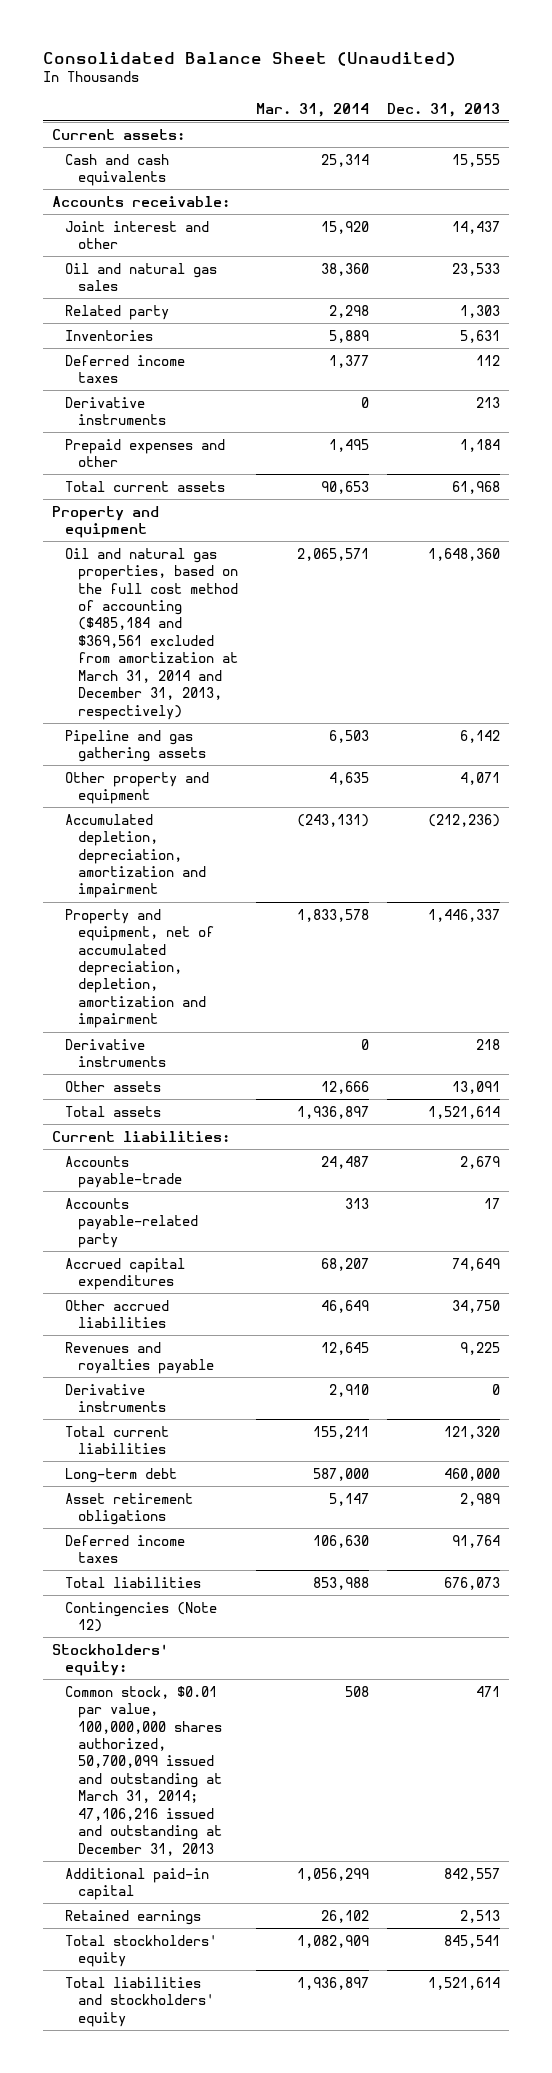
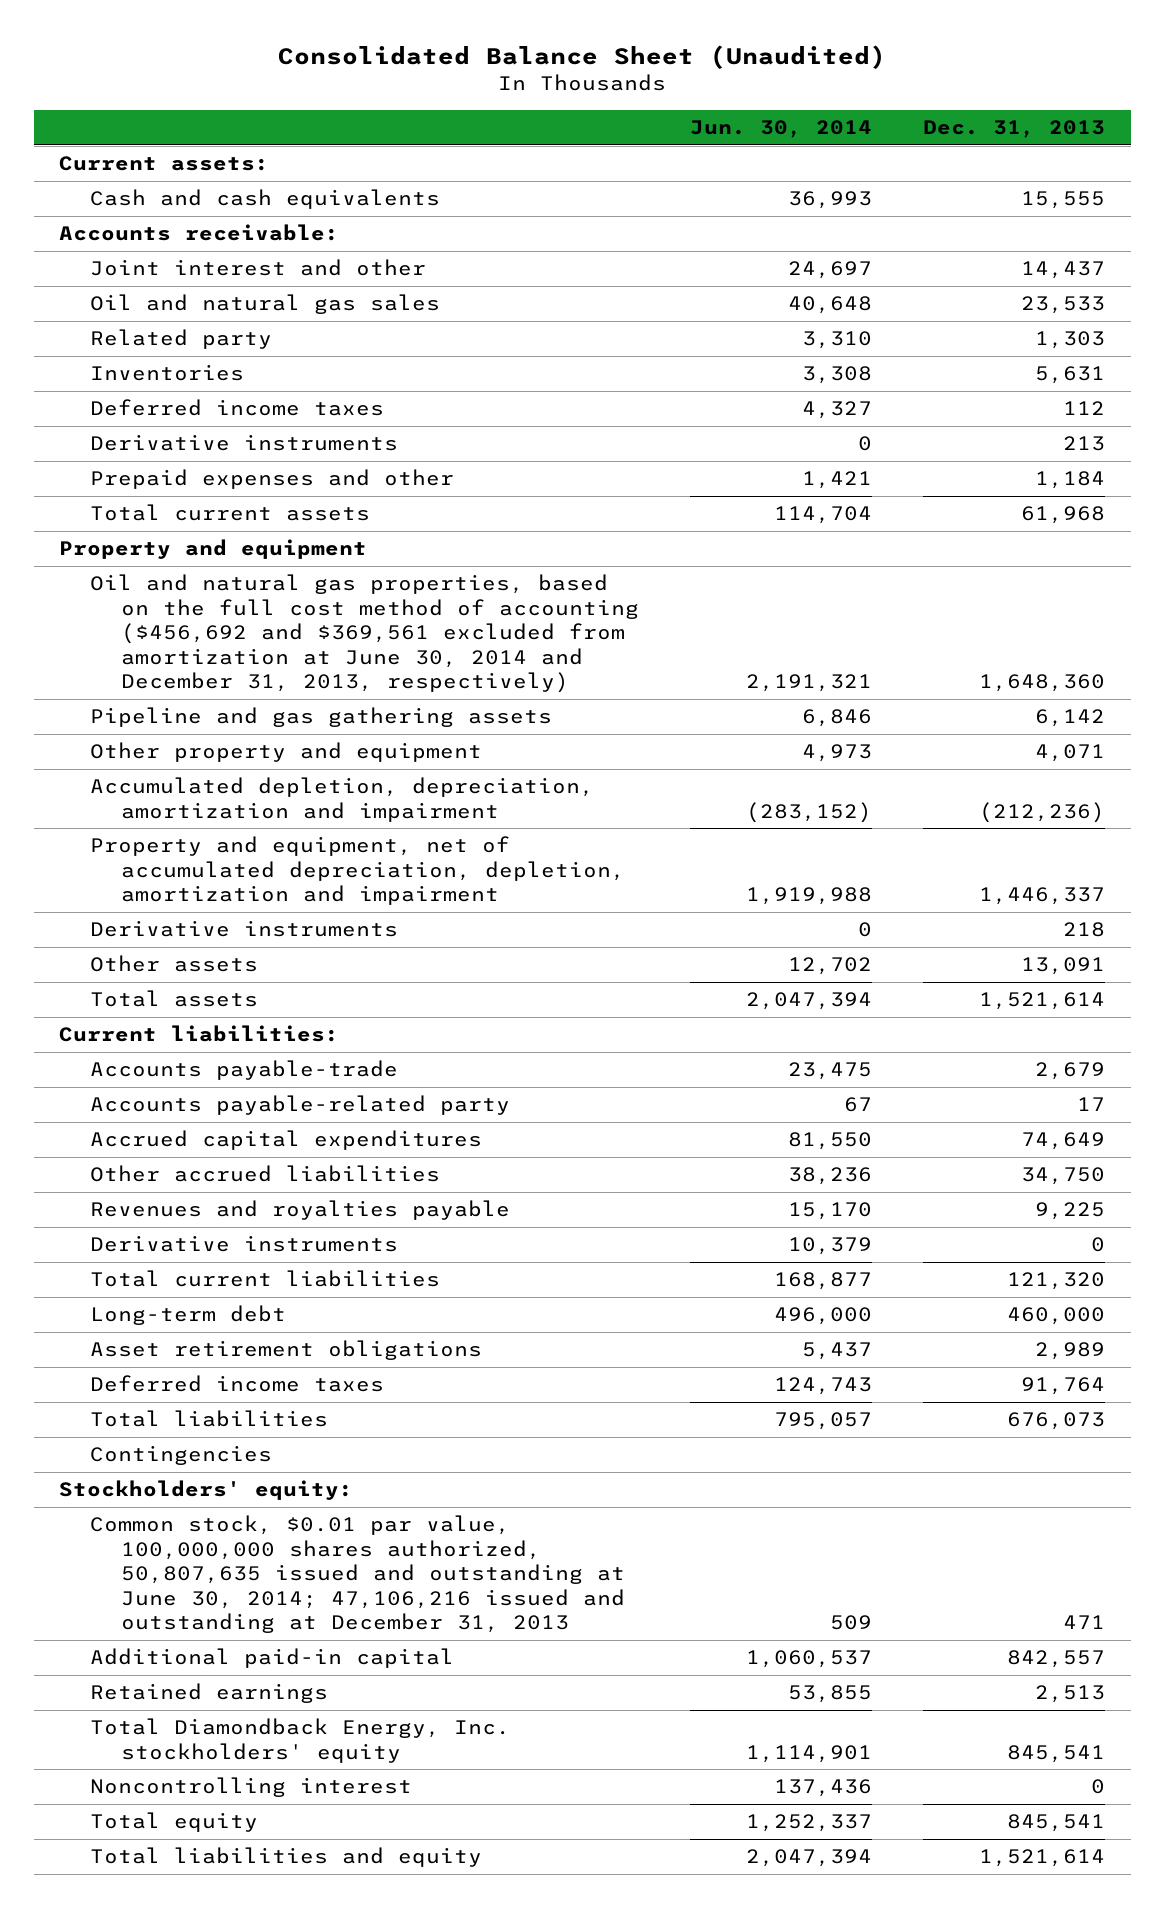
- | Mar. 31, 2014 | Dec. 31, 2013
+ | Jun. 30, 2014 | Dec. 31, 2013
- Oil and natural gas properties, based on the full cost method of accounting ($485,184 and $369,561 excluded from amortization at March 31, 2014 and December 31, 2013, respectively) | 2,065,571 | 1,648,360
+ Oil and natural gas properties, based on the full cost method of accounting ($456,692 and $369,561 excluded from amortization at June 30, 2014 and December 31, 2013, respectively) | 2,191,321 | 1,648,360
- Contingencies (Note 12)
+ Contingencies
- Common stock, $0.01 par value, 100,000,000 shares authorized, 50,700,099 issued and outstanding at March 31, 2014; 47,106,216 issued and outstanding at December 31, 2013 | 508 | 471
+ Common stock, $0.01 par value, 100,000,000 shares authorized, 50,807,635 issued and outstanding at June 30, 2014; 47,106,216 issued and outstanding at December 31, 2013 | 509 | 471
- Total stockholders' equity | 1,082,909 | 845,541
- Total liabilities and stockholders' equity | 1,936,897 | 1,521,614
+ Total Diamondback Energy, Inc. stockholders' equity | 1,114,901 | 845,541
+ Noncontrolling interest | 137,436 | 0
+ Total equity | 1,252,337 | 845,541
+ Total liabilities and equity | 2,047,394 | 1,521,614

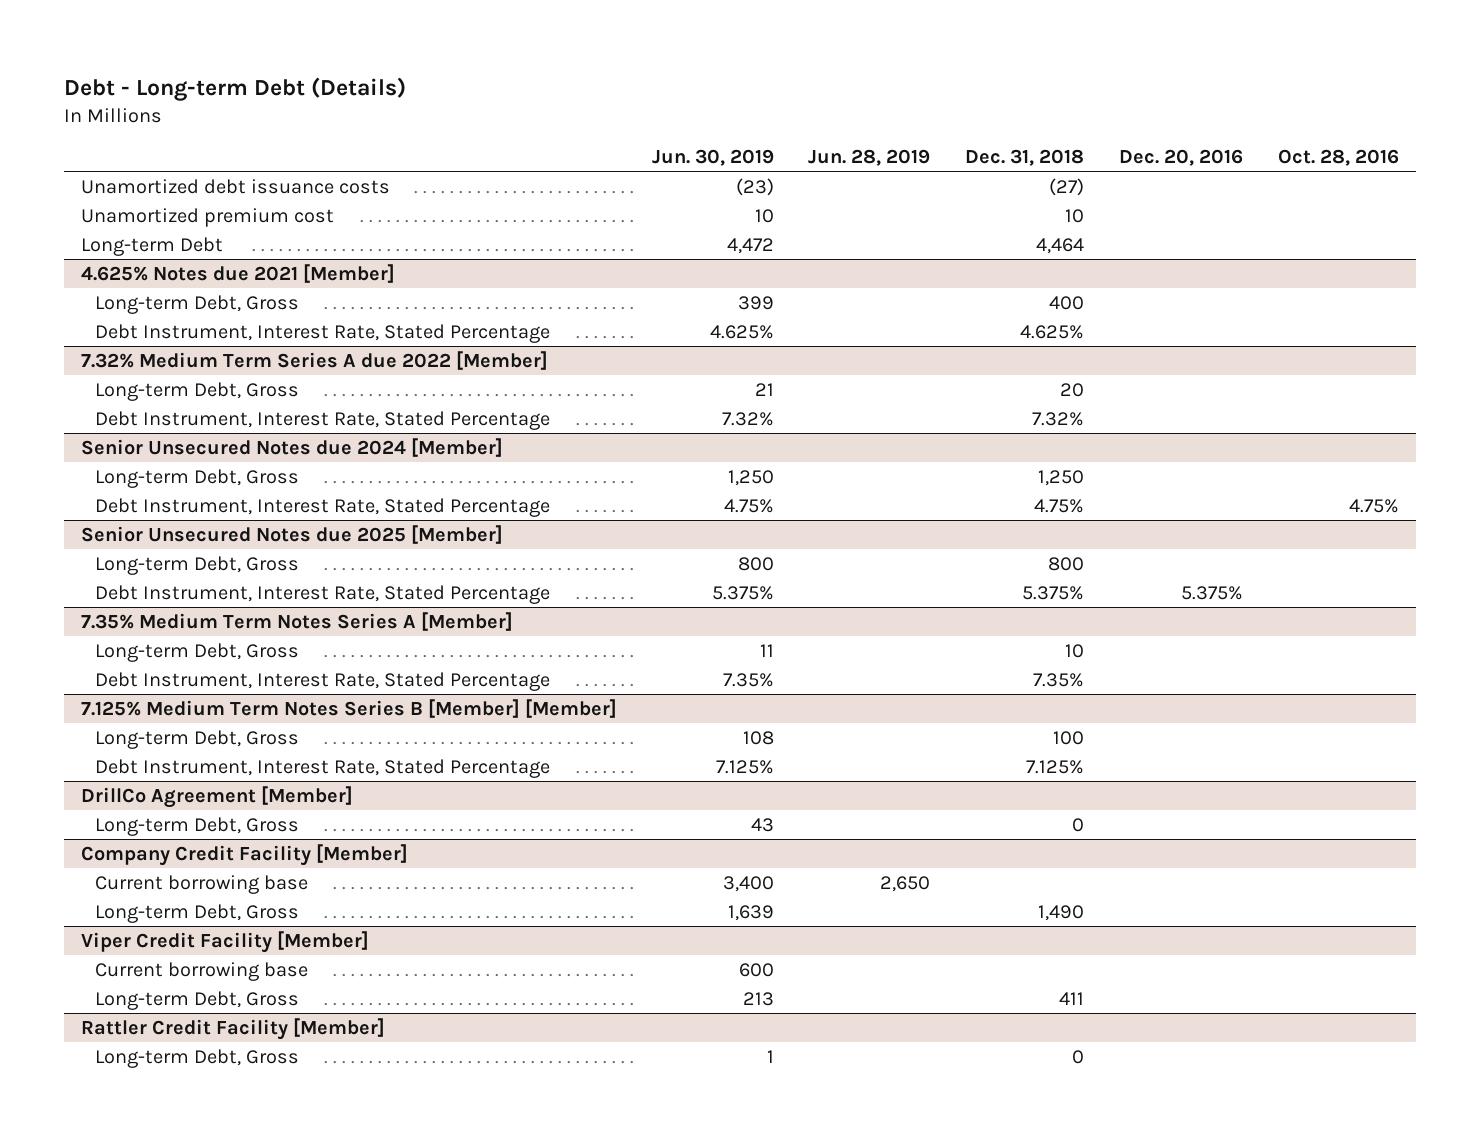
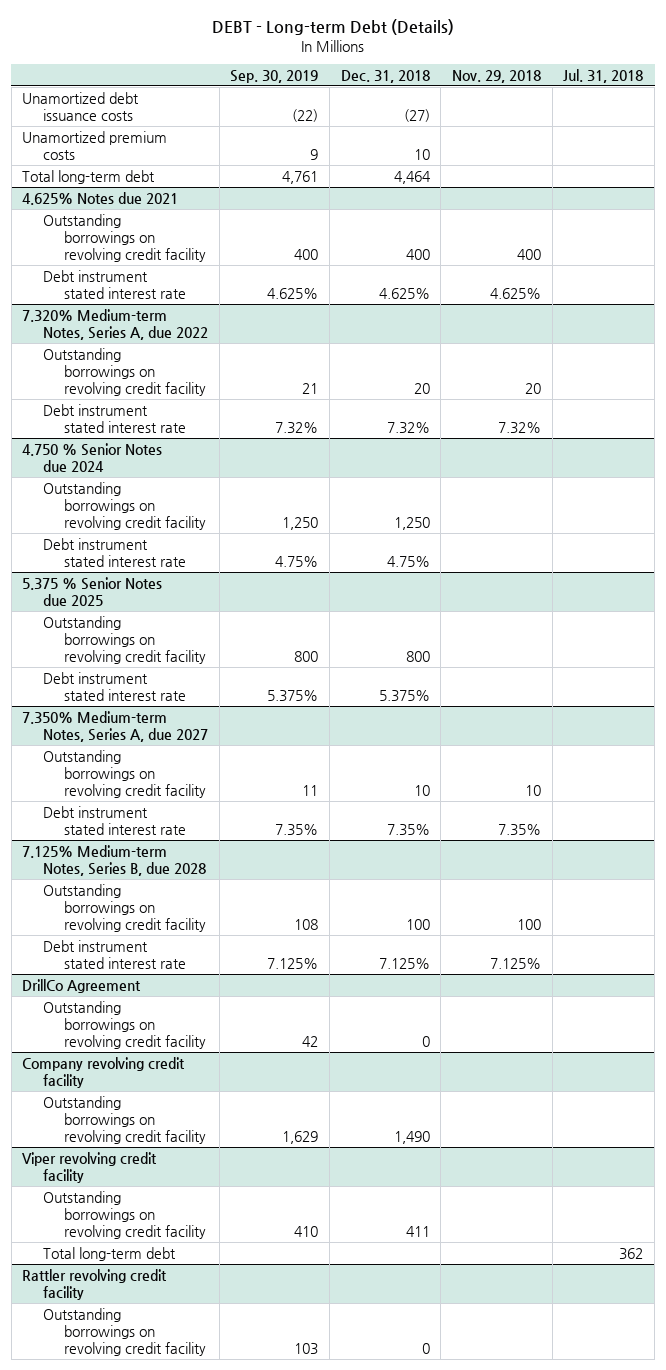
- Debt - Long-term Debt (Details)
+ DEBT - Long-term Debt (Details)
- | Jun. 30, 2019 | Jun. 28, 2019 | Dec. 31, 2018 | Dec. 20, 2016 | Oct. 28, 2016
+ | Sep. 30, 2019 | Dec. 31, 2018 | Nov. 29, 2018 | Jul. 31, 2018
- Unamortized premium cost | 10 | | 10 | |
- Long-term Debt | 4,472 | | 4,464 | |
- 4.625% Notes due 2021 [Member]
- Long-term Debt, Gross | 399 | | 400 | |
- Debt Instrument, Interest Rate, Stated Percentage | 4.625% | | 4.625% | |
- 7.32% Medium Term Series A due 2022 [Member]
- Long-term Debt, Gross | 21 | | 20 | |
- Debt Instrument, Interest Rate, Stated Percentage | 7.32% | | 7.32% | |
- Senior Unsecured Notes due 2024 [Member]
- Long-term Debt, Gross | 1,250 | | 1,250 | |
- Debt Instrument, Interest Rate, Stated Percentage | 4.75% | | 4.75% | | 4.75%
- Senior Unsecured Notes due 2025 [Member]
- Long-term Debt, Gross | 800 | | 800 | |
- Debt Instrument, Interest Rate, Stated Percentage | 5.375% | | 5.375% | 5.375% |
- 7.35% Medium Term Notes Series A [Member]
- Long-term Debt, Gross | 11 | | 10 | |
- Debt Instrument, Interest Rate, Stated Percentage | 7.35% | | 7.35% | |
- 7.125% Medium Term Notes Series B [Member] [Member]
- Long-term Debt, Gross | 108 | | 100 | |
- Debt Instrument, Interest Rate, Stated Percentage | 7.125% | | 7.125% | |
- DrillCo Agreement [Member]
- Long-term Debt, Gross | 43 | | 0 | |
- Company Credit Facility [Member]
- Current borrowing base | 3,400 | 2,650 | | |
- Long-term Debt, Gross | 1,639 | | 1,490 | |
- Viper Credit Facility [Member]
- Current borrowing base | 600 | | | |
- Long-term Debt, Gross | 213 | | 411 | |
- Rattler Credit Facility [Member]
- Long-term Debt, Gross | 1 | | 0 | |
+ Unamortized premium costs | 9 | 10 | |
+ Total long-term debt | 4,761 | 4,464 | |
+ 4.625% Notes due 2021
+ Outstanding borrowings on revolving credit facility | 400 | 400 | 400 |
+ Debt instrument stated interest rate | 4.625% | 4.625% | 4.625% |
+ 7.320% Medium-term Notes, Series A, due 2022
+ Outstanding borrowings on revolving credit facility | 21 | 20 | 20 |
+ Debt instrument stated interest rate | 7.32% | 7.32% | 7.32% |
+ 4.750 % Senior Notes due 2024
+ Outstanding borrowings on revolving credit facility | 1,250 | 1,250 | |
+ Debt instrument stated interest rate | 4.75% | 4.75% | |
+ 5.375 % Senior Notes due 2025
+ Outstanding borrowings on revolving credit facility | 800 | 800 | |
+ Debt instrument stated interest rate | 5.375% | 5.375% | |
+ 7.350% Medium-term Notes, Series A, due 2027
+ Outstanding borrowings on revolving credit facility | 11 | 10 | 10 |
+ Debt instrument stated interest rate | 7.35% | 7.35% | 7.35% |
+ 7.125% Medium-term Notes, Series B, due 2028
+ Outstanding borrowings on revolving credit facility | 108 | 100 | 100 |
+ Debt instrument stated interest rate | 7.125% | 7.125% | 7.125% |
+ DrillCo Agreement
+ Outstanding borrowings on revolving credit facility | 42 | 0 | |
+ Company revolving credit facility
+ Outstanding borrowings on revolving credit facility | 1,629 | 1,490 | |
+ Viper revolving credit facility
+ Outstanding borrowings on revolving credit facility | 410 | 411 | |
+ Total long-term debt | | | | 362
+ Rattler revolving credit facility
+ Outstanding borrowings on revolving credit facility | 103 | 0 | |

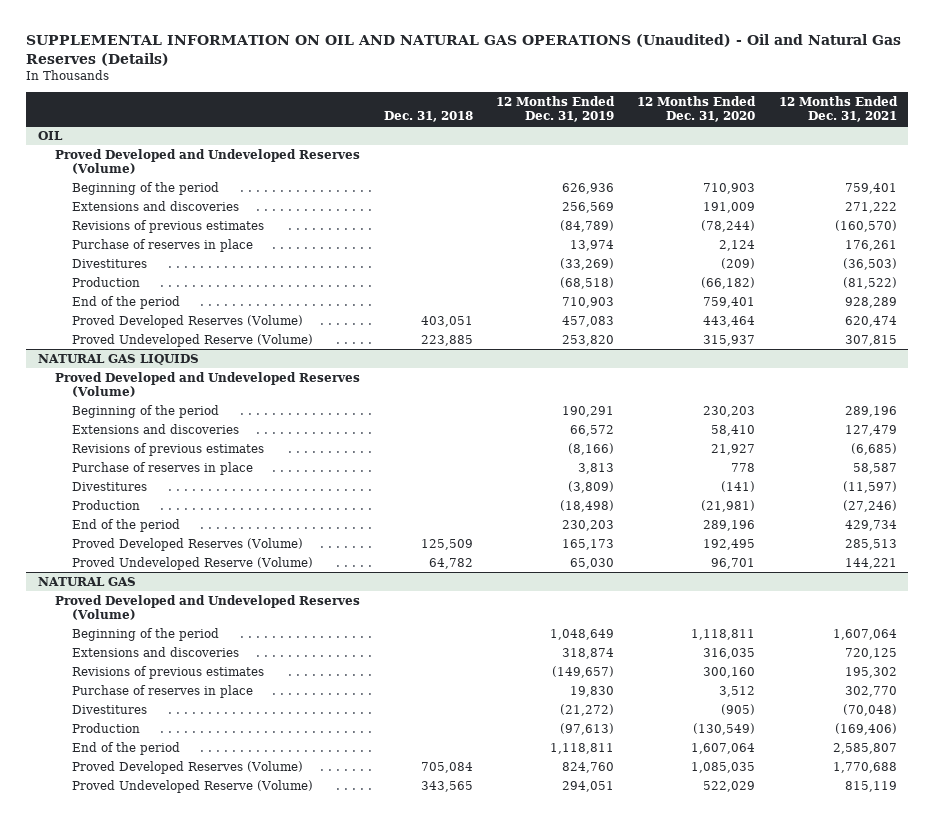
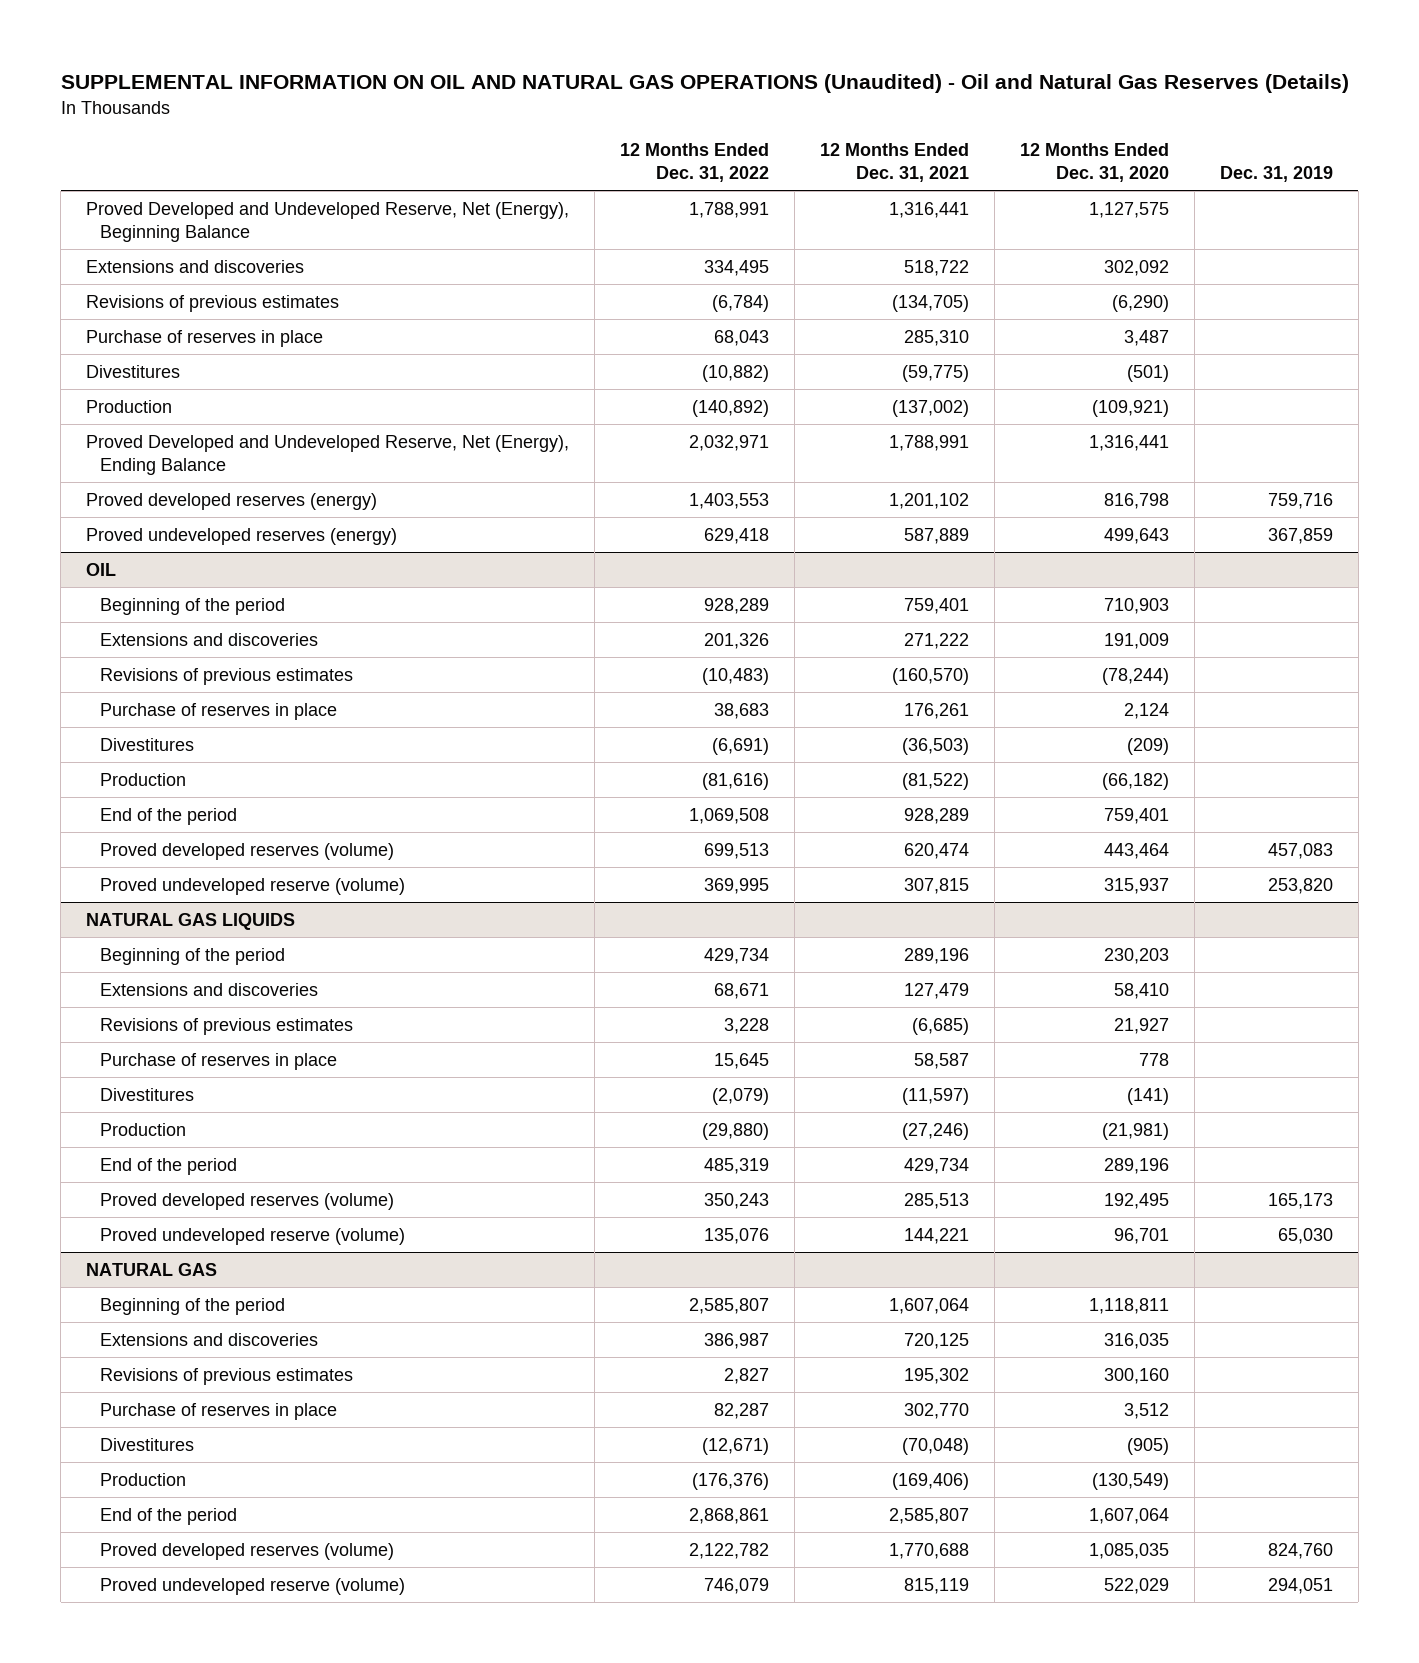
- | Dec. 31, 2018 | 12 Months Ended Dec. 31, 2019 | 12 Months Ended Dec. 31, 2020 | 12 Months Ended Dec. 31, 2021
+ | 12 Months Ended Dec. 31, 2022 | 12 Months Ended Dec. 31, 2021 | 12 Months Ended Dec. 31, 2020 | Dec. 31, 2019
+ Proved Developed and Undeveloped Reserve, Net (Energy), Beginning Balance | 1,788,991 | 1,316,441 | 1,127,575 |
+ Extensions and discoveries | 334,495 | 518,722 | 302,092 |
+ Revisions of previous estimates | (6,784) | (134,705) | (6,290) |
+ Purchase of reserves in place | 68,043 | 285,310 | 3,487 |
+ Divestitures | (10,882) | (59,775) | (501) |
+ Production | (140,892) | (137,002) | (109,921) |
+ Proved Developed and Undeveloped Reserve, Net (Energy), Ending Balance | 2,032,971 | 1,788,991 | 1,316,441 |
+ Proved developed reserves (energy) | 1,403,553 | 1,201,102 | 816,798 | 759,716
+ Proved undeveloped reserves (energy) | 629,418 | 587,889 | 499,643 | 367,859
@ OIL
- Proved Developed and Undeveloped Reserves (Volume)
- Proved Developed Reserves (Volume) | 403,051 | 457,083 | 443,464 | 620,474
- Proved Undeveloped Reserve (Volume) | 223,885 | 253,820 | 315,937 | 307,815
+ Proved developed reserves (volume) | 699,513 | 620,474 | 443,464 | 457,083
+ Proved undeveloped reserve (volume) | 369,995 | 307,815 | 315,937 | 253,820
@ NATURAL GAS LIQUIDS
- Proved Developed and Undeveloped Reserves (Volume)
- Proved Developed Reserves (Volume) | 125,509 | 165,173 | 192,495 | 285,513
- Proved Undeveloped Reserve (Volume) | 64,782 | 65,030 | 96,701 | 144,221
+ Proved developed reserves (volume) | 350,243 | 285,513 | 192,495 | 165,173
+ Proved undeveloped reserve (volume) | 135,076 | 144,221 | 96,701 | 65,030
@ NATURAL GAS
- Proved Developed and Undeveloped Reserves (Volume)
- Proved Developed Reserves (Volume) | 705,084 | 824,760 | 1,085,035 | 1,770,688
- Proved Undeveloped Reserve (Volume) | 343,565 | 294,051 | 522,029 | 815,119
+ Proved developed reserves (volume) | 2,122,782 | 1,770,688 | 1,085,035 | 824,760
+ Proved undeveloped reserve (volume) | 746,079 | 815,119 | 522,029 | 294,051

